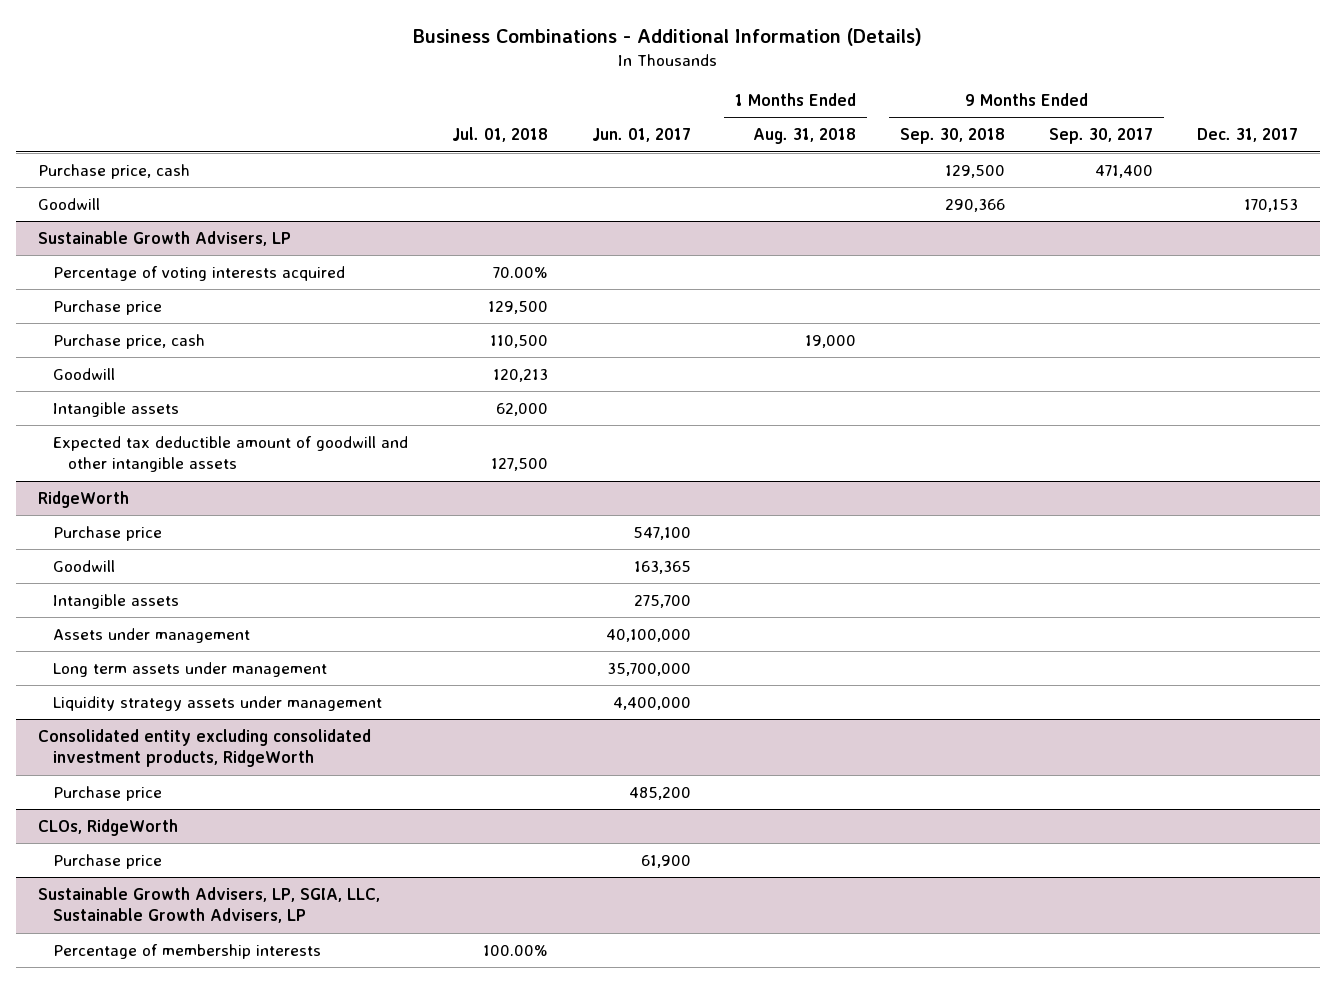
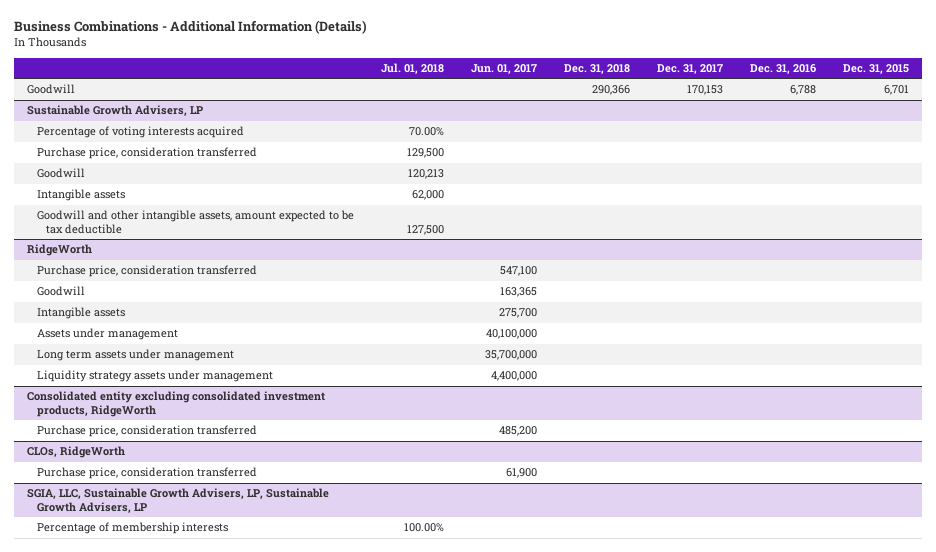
- | Jul. 01, 2018 | Jun. 01, 2017 | 1 Months Ended Aug. 31, 2018 | 9 Months Ended Sep. 30, 2018 | 9 Months Ended Sep. 30, 2017 | Dec. 31, 2017
+ | Jul. 01, 2018 | Jun. 01, 2017 | Dec. 31, 2018 | Dec. 31, 2017 | Dec. 31, 2016 | Dec. 31, 2015
- Purchase price, cash | | | | 129,500 | 471,400 |
@ Sustainable Growth Advisers, LP
- Purchase price | 129,500 | | | | |
- Purchase price, cash | 110,500 | | 19,000 | | |
+ Purchase price, consideration transferred | 129,500 | | | | |
- Expected tax deductible amount of goodwill and other intangible assets | 127,500 | | | | |
+ Goodwill and other intangible assets, amount expected to be tax deductible | 127,500 | | | | |
@ RidgeWorth
- Purchase price | | 547,100 | | | |
+ Purchase price, consideration transferred | | 547,100 | | | |
@ Consolidated entity excluding consolidated investment products, RidgeWorth
- Purchase price | | 485,200 | | | |
+ Purchase price, consideration transferred | | 485,200 | | | |
@ CLOs, RidgeWorth
- Purchase price | | 61,900 | | | |
- Sustainable Growth Advisers, LP, SGIA, LLC, Sustainable Growth Advisers, LP
@ CLOs, RidgeWorth
+ Purchase price, consideration transferred | | 61,900 | | | |
+ SGIA, LLC, Sustainable Growth Advisers, LP, Sustainable Growth Advisers, LP

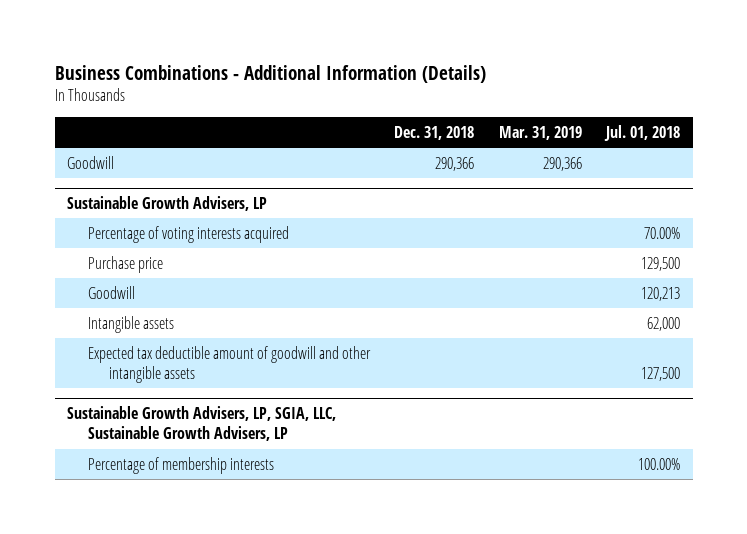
- | Jul. 01, 2018 | Jun. 01, 2017 | Dec. 31, 2018 | Dec. 31, 2017 | Dec. 31, 2016 | Dec. 31, 2015
+ | Dec. 31, 2018 | Mar. 31, 2019 | Jul. 01, 2018
@ Sustainable Growth Advisers, LP
- Purchase price, consideration transferred | 129,500 | | | | |
+ Purchase price | | | 129,500
- Goodwill and other intangible assets, amount expected to be tax deductible | 127,500 | | | | |
- RidgeWorth
- Purchase price, consideration transferred | | 547,100 | | | |
- Goodwill | | 163,365 | | | |
- Intangible assets | | 275,700 | | | |
- Assets under management | | 40,100,000 | | | |
- Long term assets under management | | 35,700,000 | | | |
- Liquidity strategy assets under management | | 4,400,000 | | | |
- Consolidated entity excluding consolidated investment products, RidgeWorth
- Purchase price, consideration transferred | | 485,200 | | | |
- CLOs, RidgeWorth
- Purchase price, consideration transferred | | 61,900 | | | |
- SGIA, LLC, Sustainable Growth Advisers, LP, Sustainable Growth Advisers, LP
@ Sustainable Growth Advisers, LP
+ Expected tax deductible amount of goodwill and other intangible assets | | | 127,500
+ Sustainable Growth Advisers, LP, SGIA, LLC, Sustainable Growth Advisers, LP

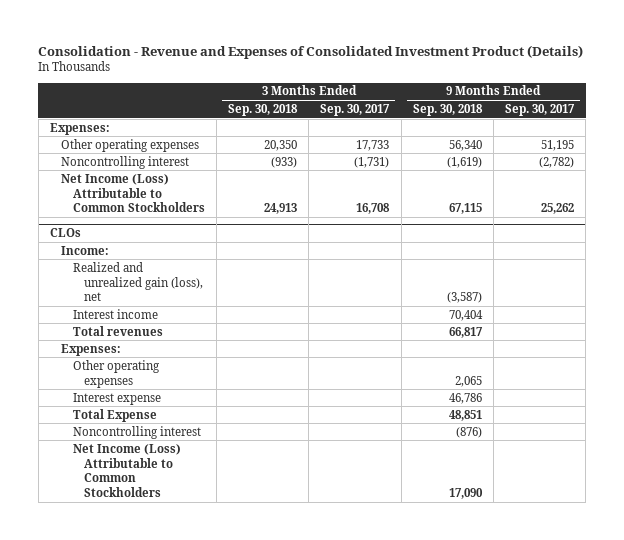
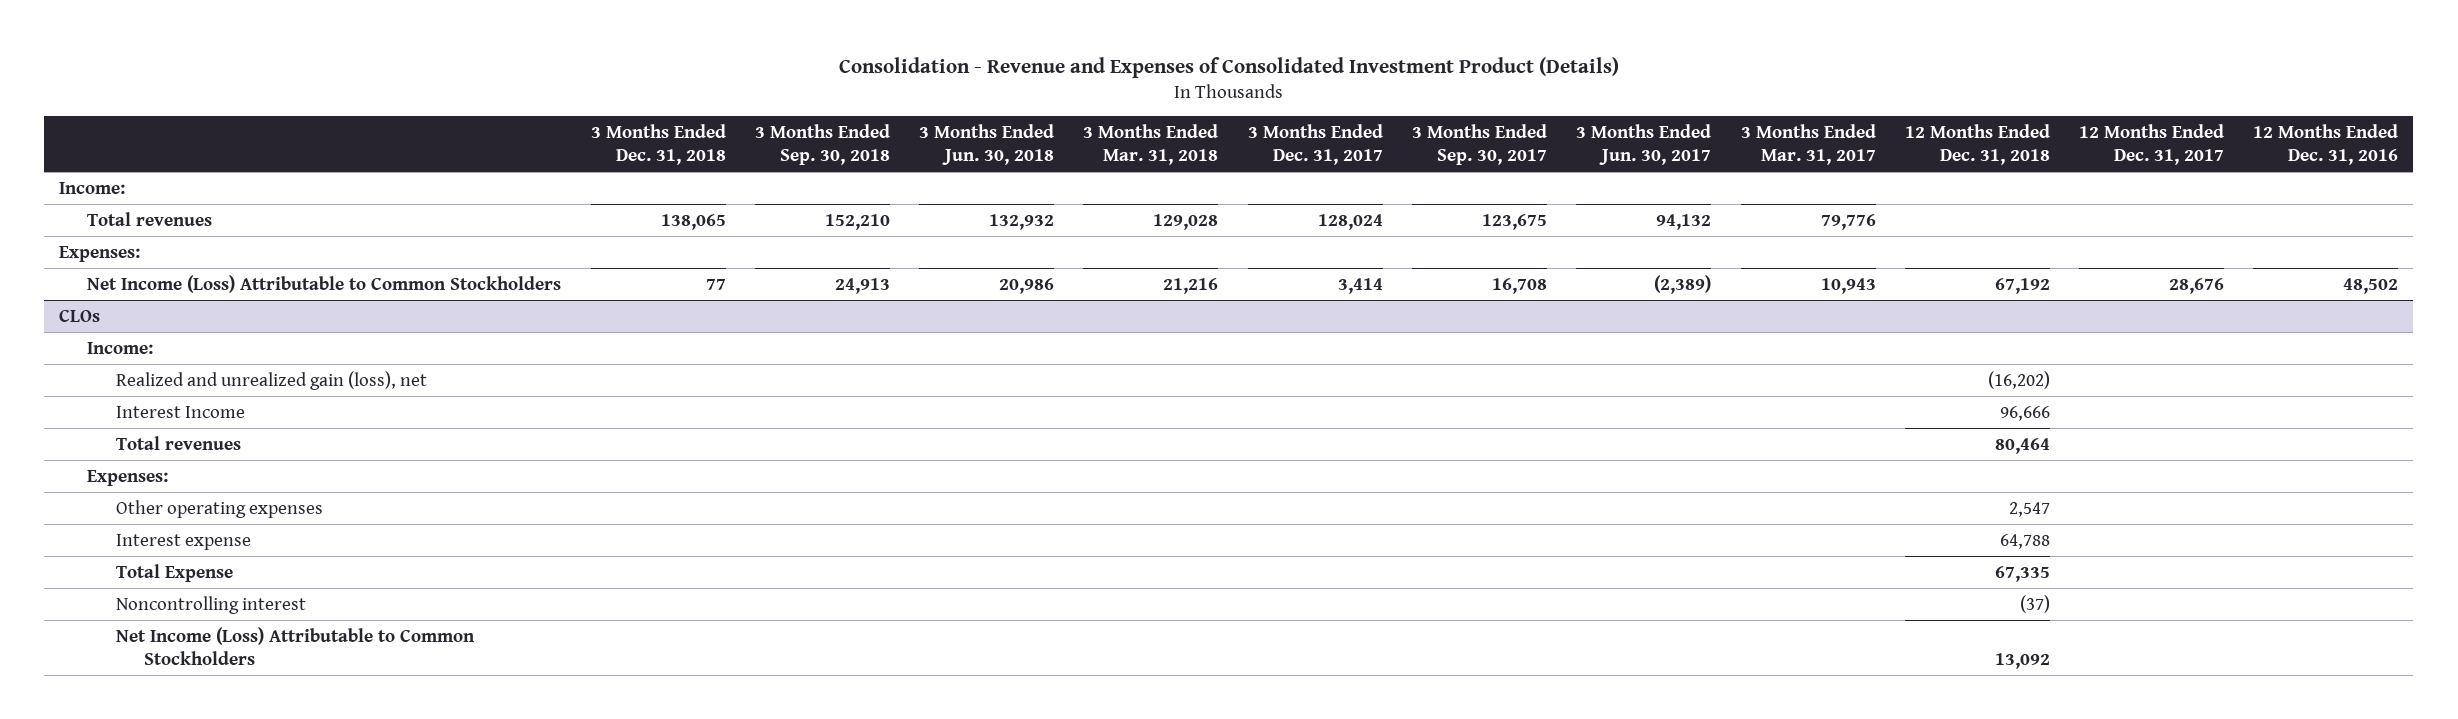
- | 3 Months Ended Sep. 30, 2018 | 3 Months Ended Sep. 30, 2017 | 9 Months Ended Sep. 30, 2018 | 9 Months Ended Sep. 30, 2017
+ | 3 Months Ended Dec. 31, 2018 | 3 Months Ended Sep. 30, 2018 | 3 Months Ended Jun. 30, 2018 | 3 Months Ended Mar. 31, 2018 | 3 Months Ended Dec. 31, 2017 | 3 Months Ended Sep. 30, 2017 | 3 Months Ended Jun. 30, 2017 | 3 Months Ended Mar. 31, 2017 | 12 Months Ended Dec. 31, 2018 | 12 Months Ended Dec. 31, 2017 | 12 Months Ended Dec. 31, 2016
+ Income:
+ Total revenues | 138,065 | 152,210 | 132,932 | 129,028 | 128,024 | 123,675 | 94,132 | 79,776 | | |
- Other operating expenses | 20,350 | 17,733 | 56,340 | 51,195
- Noncontrolling interest | (933) | (1,731) | (1,619) | (2,782)
@ CLOs
- Interest income | | | 70,404 |
+ Interest Income | | | | | | | | | 96,666 | |

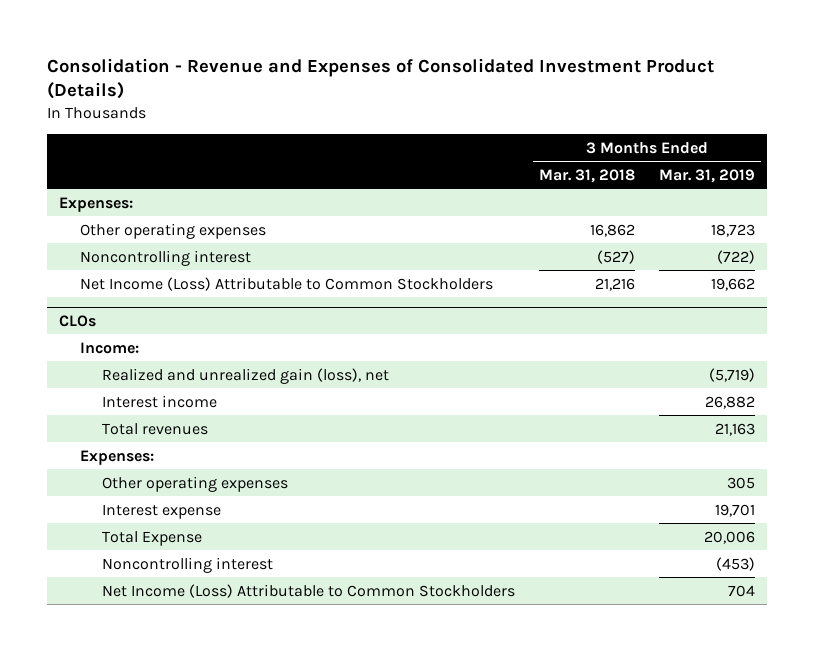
- | 3 Months Ended Dec. 31, 2018 | 3 Months Ended Sep. 30, 2018 | 3 Months Ended Jun. 30, 2018 | 3 Months Ended Mar. 31, 2018 | 3 Months Ended Dec. 31, 2017 | 3 Months Ended Sep. 30, 2017 | 3 Months Ended Jun. 30, 2017 | 3 Months Ended Mar. 31, 2017 | 12 Months Ended Dec. 31, 2018 | 12 Months Ended Dec. 31, 2017 | 12 Months Ended Dec. 31, 2016
+ | 3 Months Ended Mar. 31, 2018 | 3 Months Ended Mar. 31, 2019
- Income:
- Total revenues | 138,065 | 152,210 | 132,932 | 129,028 | 128,024 | 123,675 | 94,132 | 79,776 | | |
+ Other operating expenses | 16,862 | 18,723
+ Noncontrolling interest | (527) | (722)
@ CLOs
- Interest Income | | | | | | | | | 96,666 | |
+ Interest income | | 26,882

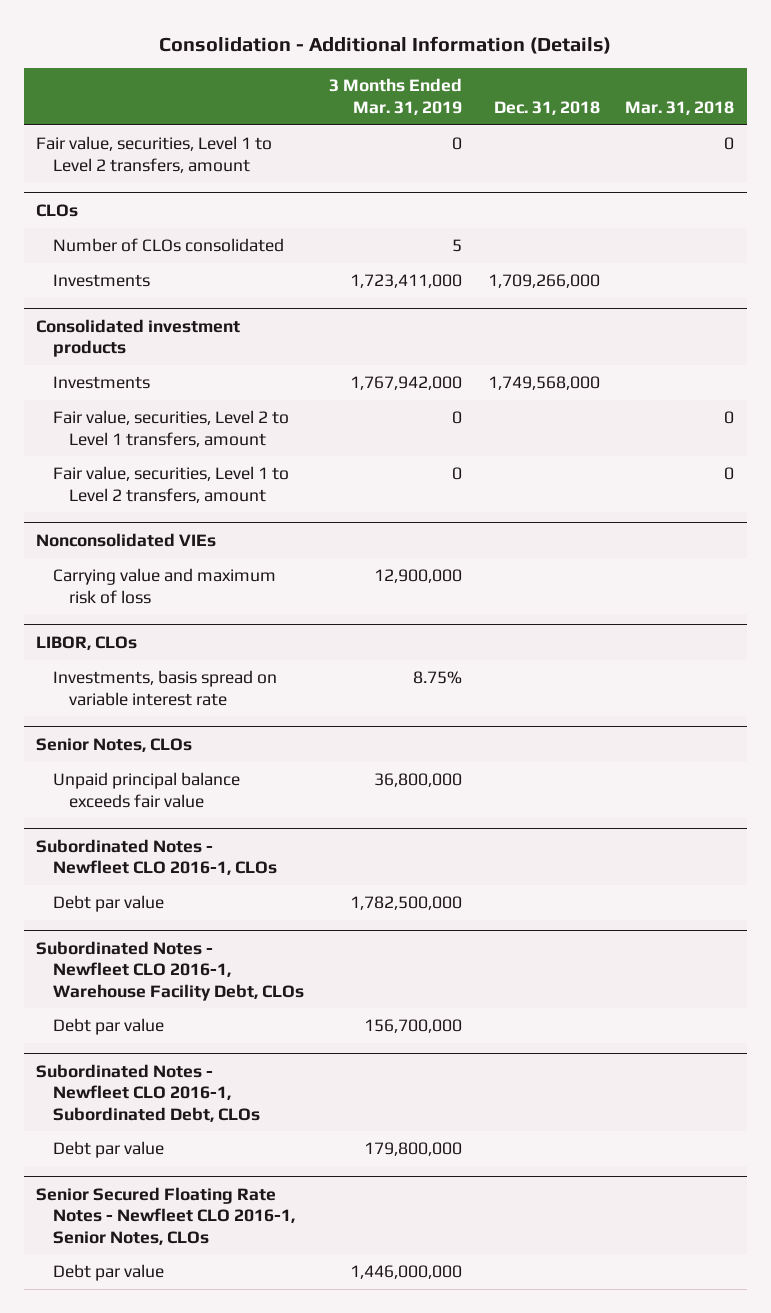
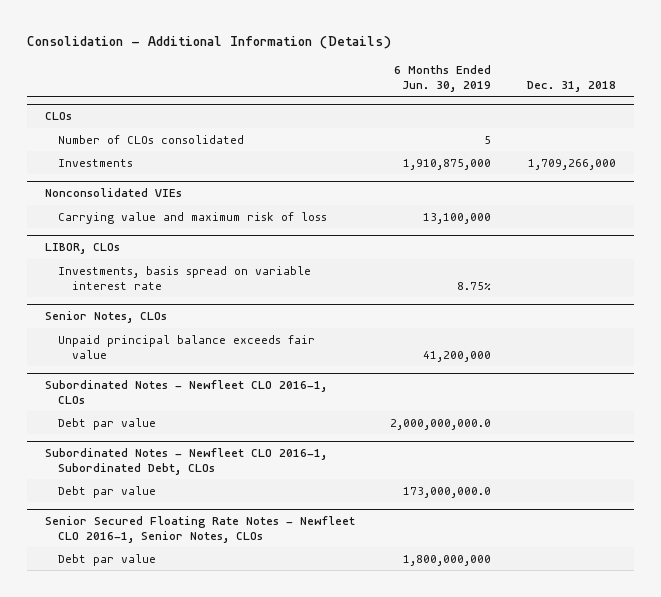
- | 3 Months Ended Mar. 31, 2019 | Dec. 31, 2018 | Mar. 31, 2018
+ | 6 Months Ended Jun. 30, 2019 | Dec. 31, 2018
- Fair value, securities, Level 1 to Level 2 transfers, amount | 0 | | 0
- Consolidated investment products
- Investments | 1,767,942,000 | 1,749,568,000 |
- Fair value, securities, Level 2 to Level 1 transfers, amount | 0 | | 0
- Fair value, securities, Level 1 to Level 2 transfers, amount | 0 | | 0
- Subordinated Notes - Newfleet CLO 2016-1, Warehouse Facility Debt, CLOs
- Debt par value | 156,700,000 | |

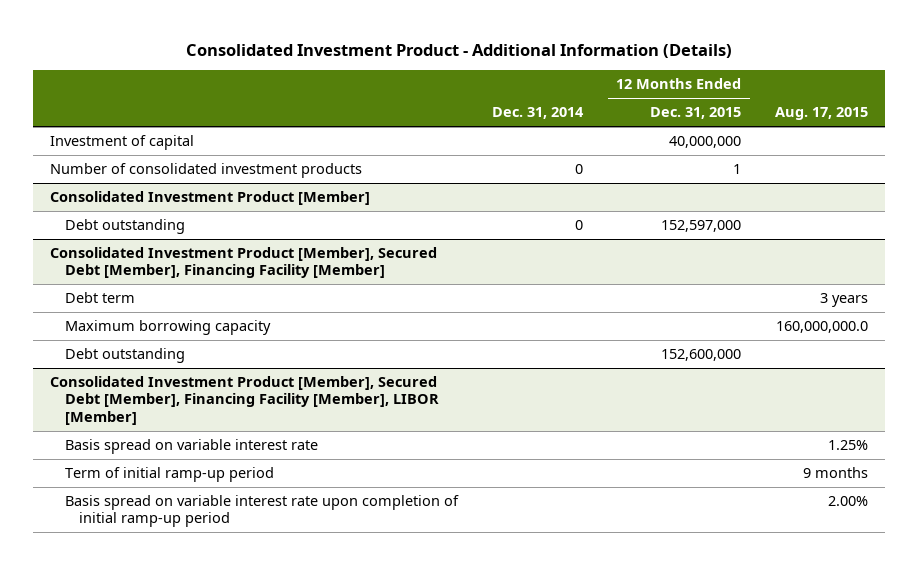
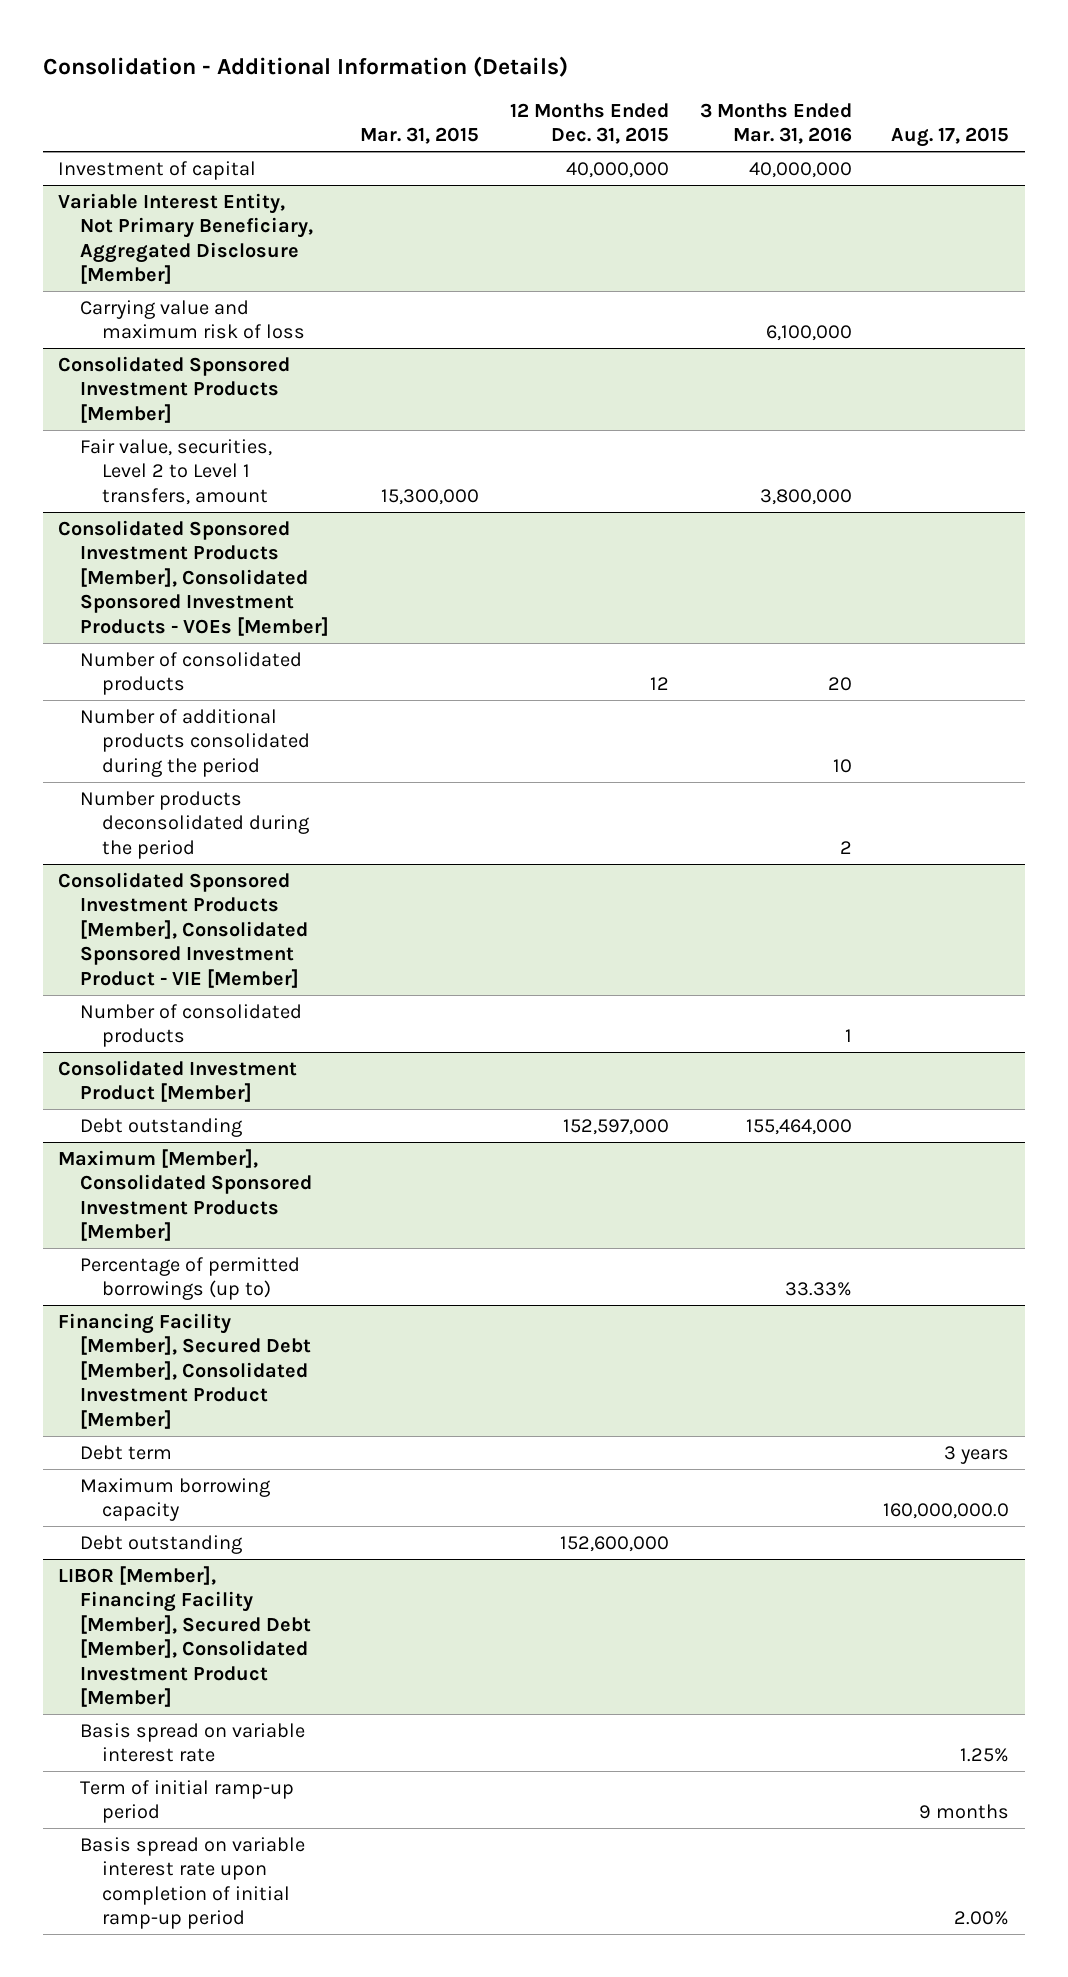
- Consolidated Investment Product - Additional Information (Details)
+ Consolidation - Additional Information (Details)
- | Dec. 31, 2014 | 12 Months Ended Dec. 31, 2015 | Aug. 17, 2015
+ | Mar. 31, 2015 | 12 Months Ended Dec. 31, 2015 | 3 Months Ended Mar. 31, 2016 | Aug. 17, 2015
- Number of consolidated investment products | 0 | 1 |
+ Variable Interest Entity, Not Primary Beneficiary, Aggregated Disclosure [Member]
+ Carrying value and maximum risk of loss | | | 6,100,000 |
+ Consolidated Sponsored Investment Products [Member]
+ Fair value, securities, Level 2 to Level 1 transfers, amount | 15,300,000 | | 3,800,000 |
+ Consolidated Sponsored Investment Products [Member], Consolidated Sponsored Investment Products - VOEs [Member]
+ Number of consolidated products | | 12 | 20 |
+ Number of additional products consolidated during the period | | | 10 |
+ Number products deconsolidated during the period | | | 2 |
+ Consolidated Sponsored Investment Products [Member], Consolidated Sponsored Investment Product - VIE [Member]
+ Number of consolidated products | | | 1 |
- Consolidated Investment Product [Member], Secured Debt [Member], Financing Facility [Member]
+ Maximum [Member], Consolidated Sponsored Investment Products [Member]
+ Percentage of permitted borrowings (up to) | | | 33.33% |
+ Financing Facility [Member], Secured Debt [Member], Consolidated Investment Product [Member]
- Consolidated Investment Product [Member], Secured Debt [Member], Financing Facility [Member], LIBOR [Member]
+ LIBOR [Member], Financing Facility [Member], Secured Debt [Member], Consolidated Investment Product [Member]

